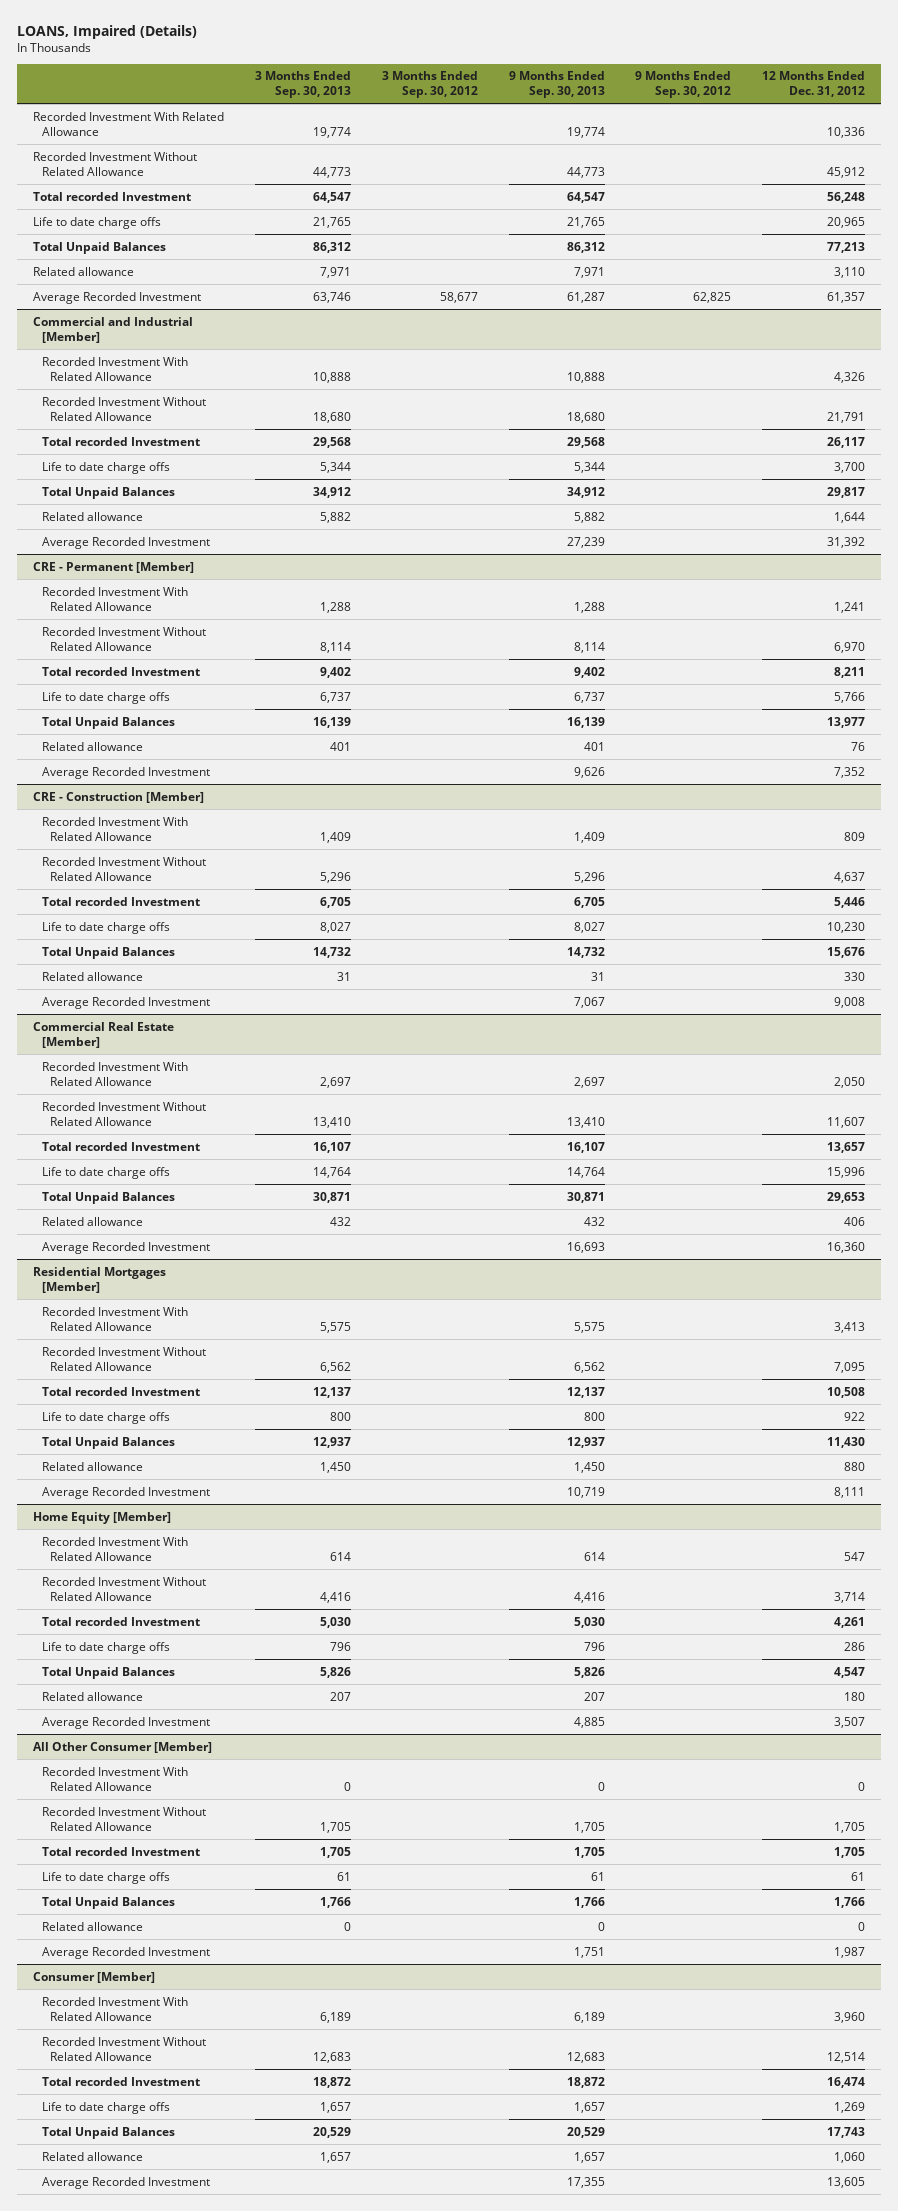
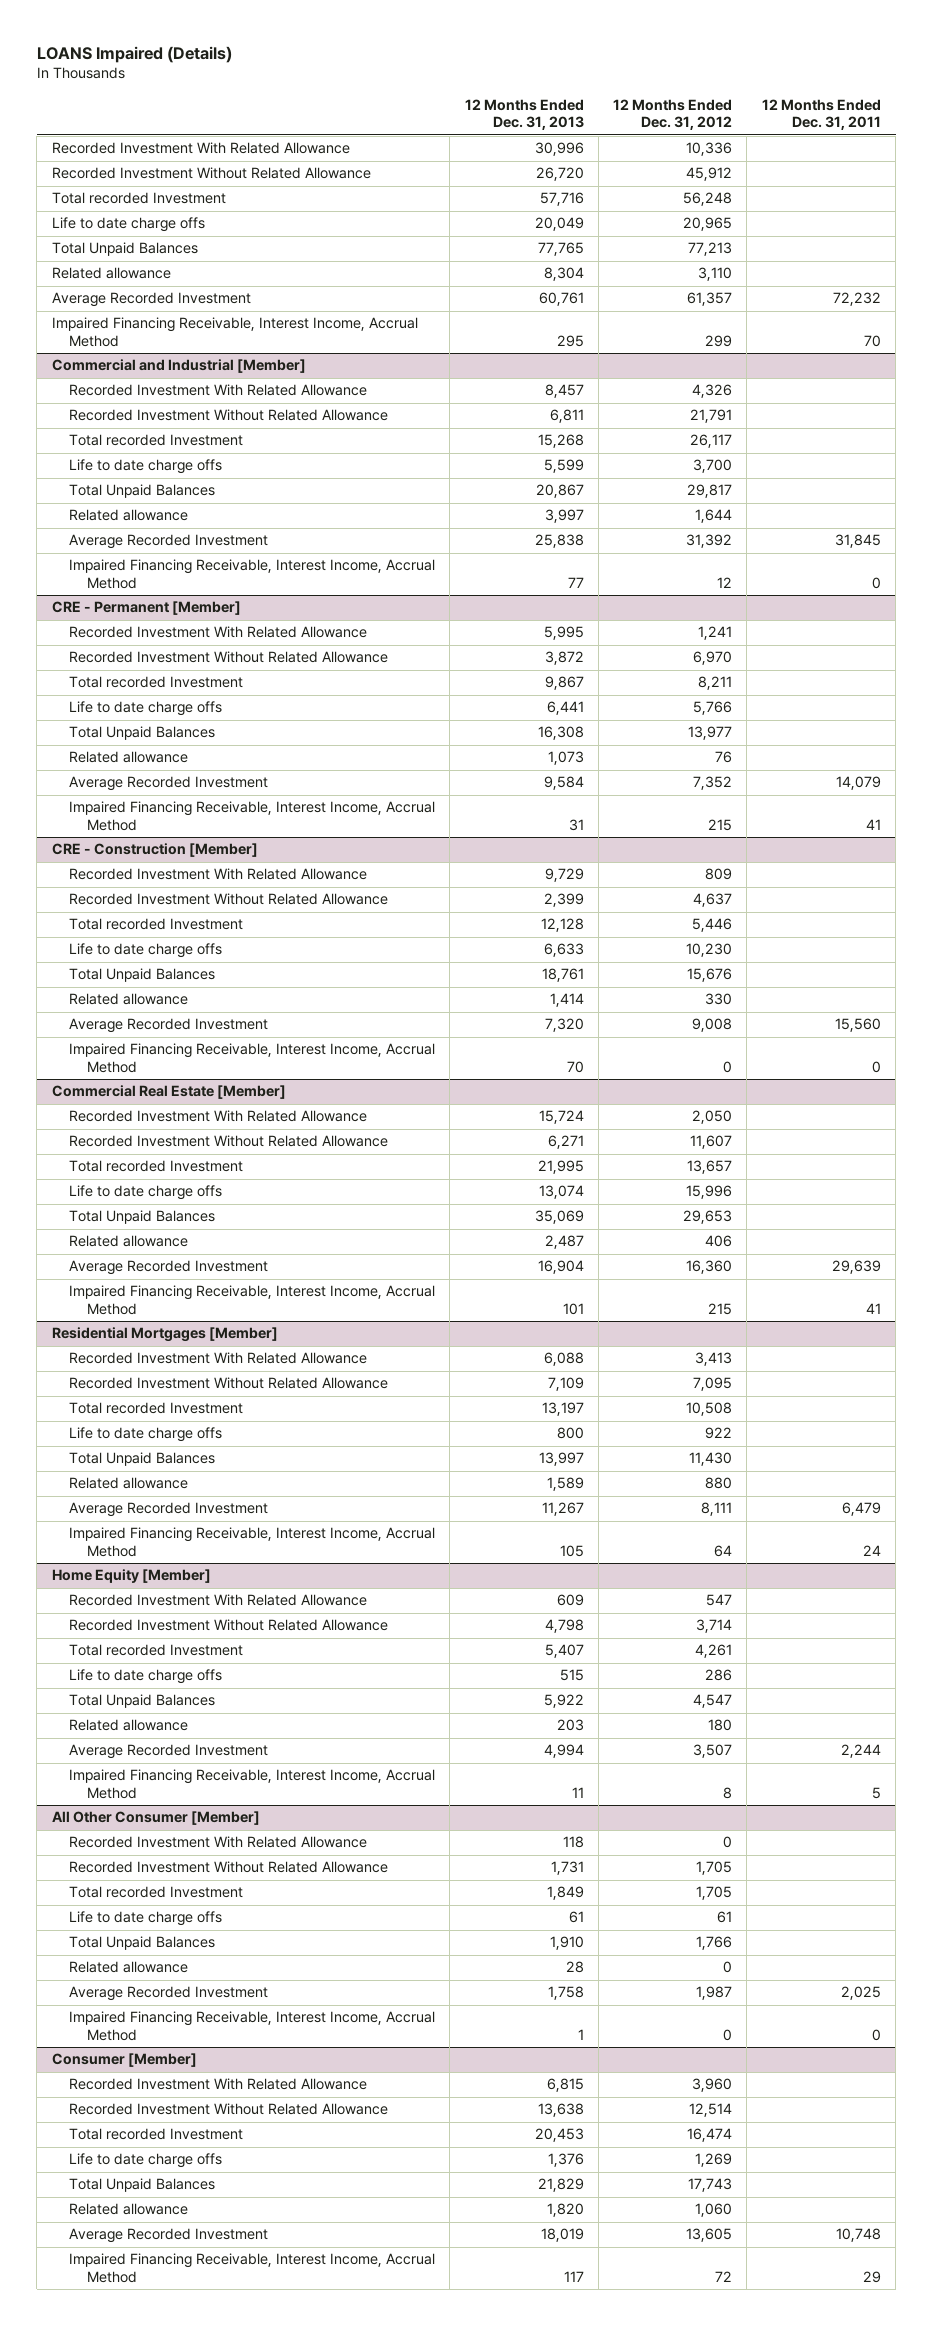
- LOANS, Impaired (Details)
+ LOANS Impaired (Details)
- | 3 Months Ended Sep. 30, 2013 | 3 Months Ended Sep. 30, 2012 | 9 Months Ended Sep. 30, 2013 | 9 Months Ended Sep. 30, 2012 | 12 Months Ended Dec. 31, 2012
+ | 12 Months Ended Dec. 31, 2013 | 12 Months Ended Dec. 31, 2012 | 12 Months Ended Dec. 31, 2011
+ Impaired Financing Receivable, Interest Income, Accrual Method | 295 | 299 | 70
@ Commercial and Industrial [Member]
+ Impaired Financing Receivable, Interest Income, Accrual Method | 77 | 12 | 0
@ CRE - Permanent [Member]
+ Impaired Financing Receivable, Interest Income, Accrual Method | 31 | 215 | 41
@ CRE - Construction [Member]
+ Impaired Financing Receivable, Interest Income, Accrual Method | 70 | 0 | 0
@ Commercial Real Estate [Member]
+ Impaired Financing Receivable, Interest Income, Accrual Method | 101 | 215 | 41
@ Residential Mortgages [Member]
+ Impaired Financing Receivable, Interest Income, Accrual Method | 105 | 64 | 24
@ Home Equity [Member]
+ Impaired Financing Receivable, Interest Income, Accrual Method | 11 | 8 | 5
@ All Other Consumer [Member]
+ Impaired Financing Receivable, Interest Income, Accrual Method | 1 | 0 | 0
@ Consumer [Member]
+ Impaired Financing Receivable, Interest Income, Accrual Method | 117 | 72 | 29

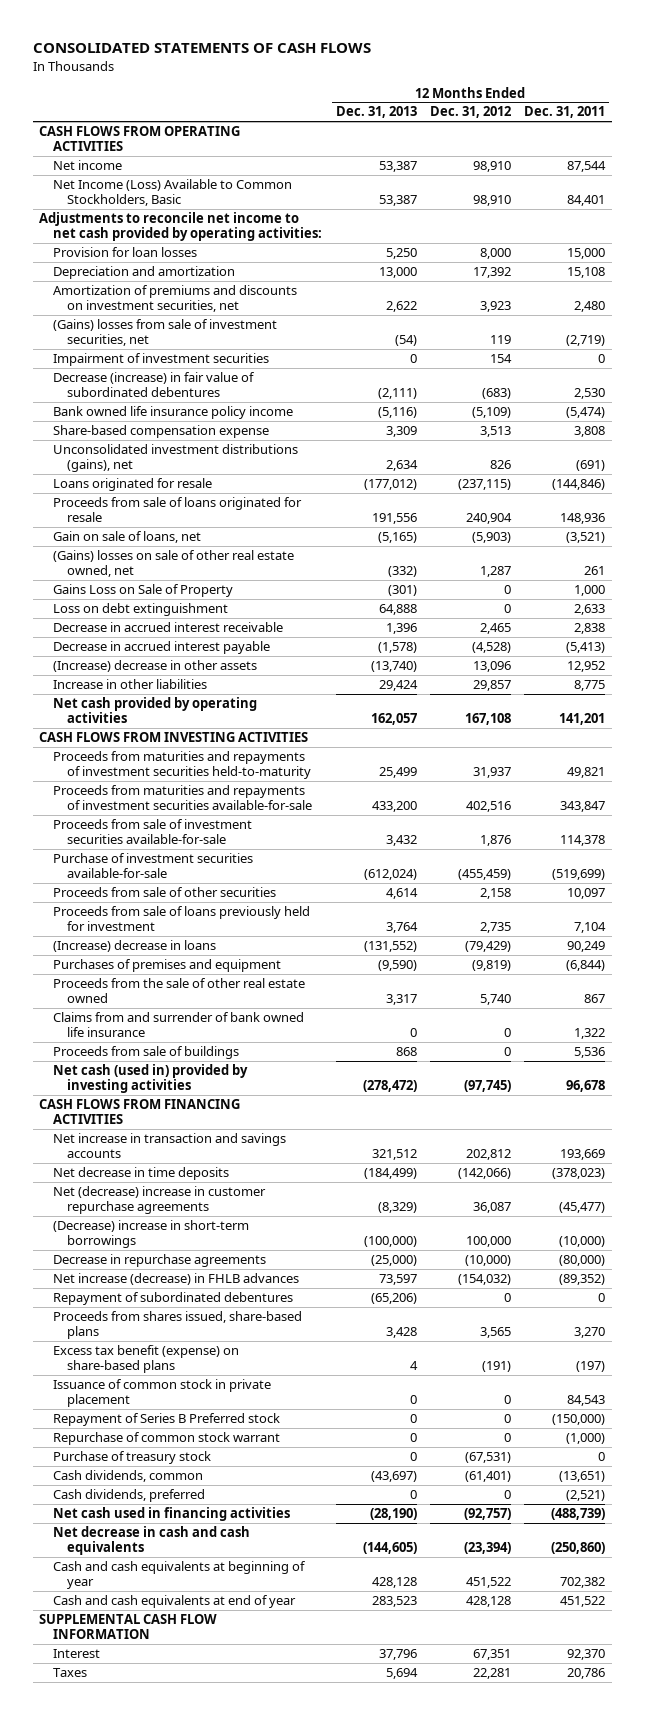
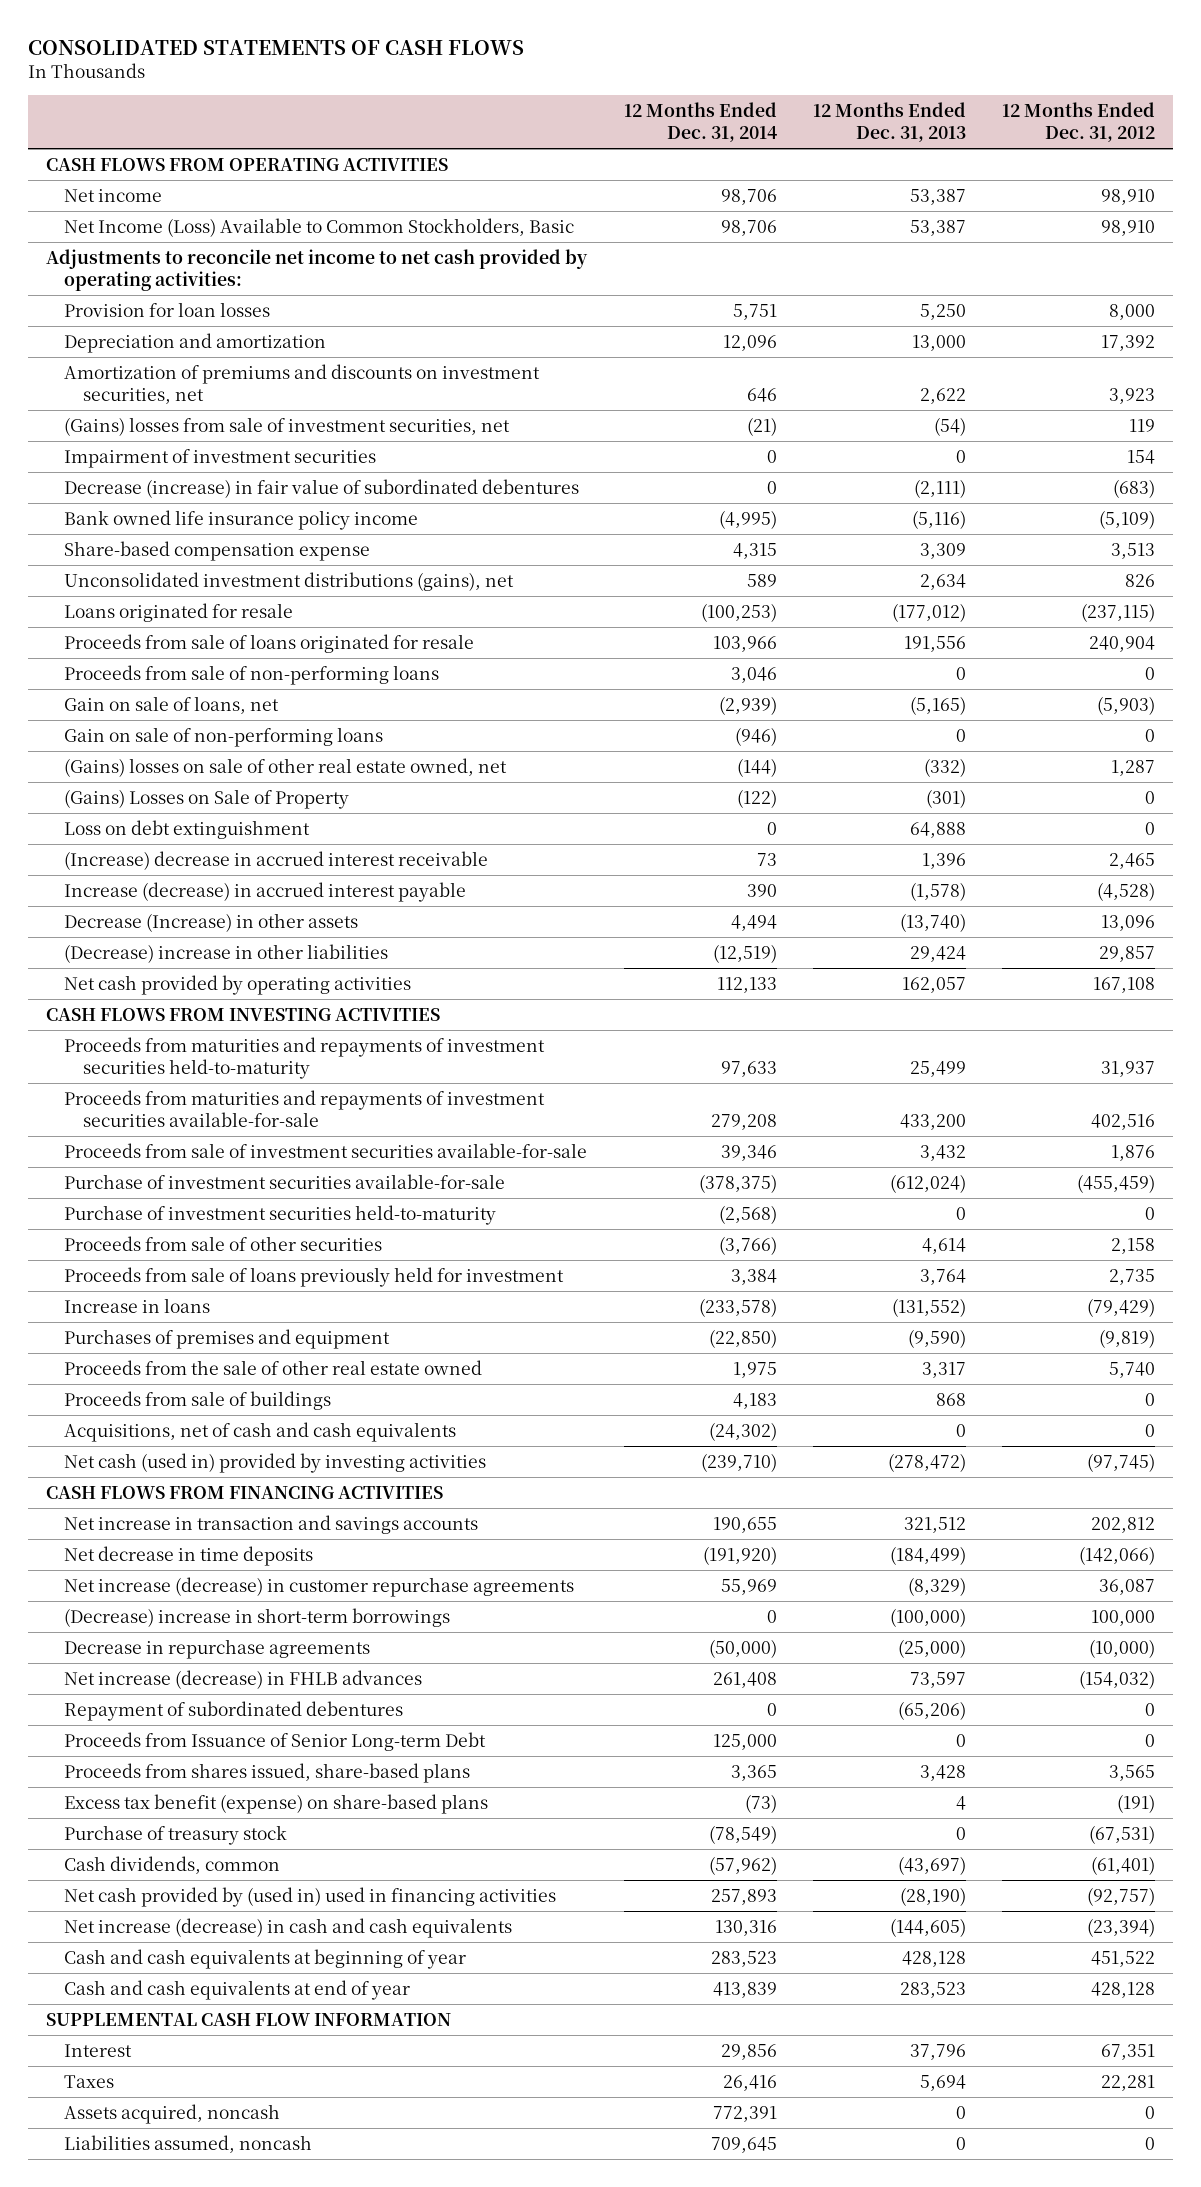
- | 12 Months Ended Dec. 31, 2013 | 12 Months Ended Dec. 31, 2012 | 12 Months Ended Dec. 31, 2011
+ | 12 Months Ended Dec. 31, 2014 | 12 Months Ended Dec. 31, 2013 | 12 Months Ended Dec. 31, 2012
+ Proceeds from sale of non-performing loans | 3,046 | 0 | 0
+ Gain on sale of non-performing loans | (946) | 0 | 0
- Gains Loss on Sale of Property | (301) | 0 | 1,000
+ (Gains) Losses on Sale of Property | (122) | (301) | 0
- Decrease in accrued interest receivable | 1,396 | 2,465 | 2,838
- Decrease in accrued interest payable | (1,578) | (4,528) | (5,413)
- (Increase) decrease in other assets | (13,740) | 13,096 | 12,952
- Increase in other liabilities | 29,424 | 29,857 | 8,775
+ (Increase) decrease in accrued interest receivable | 73 | 1,396 | 2,465
+ Increase (decrease) in accrued interest payable | 390 | (1,578) | (4,528)
+ Decrease (Increase) in other assets | 4,494 | (13,740) | 13,096
+ (Decrease) increase in other liabilities | (12,519) | 29,424 | 29,857
+ Purchase of investment securities held-to-maturity | (2,568) | 0 | 0
- (Increase) decrease in loans | (131,552) | (79,429) | 90,249
+ Increase in loans | (233,578) | (131,552) | (79,429)
- Claims from and surrender of bank owned life insurance | 0 | 0 | 1,322
+ Acquisitions, net of cash and cash equivalents | (24,302) | 0 | 0
- Net (decrease) increase in customer repurchase agreements | (8,329) | 36,087 | (45,477)
+ Net increase (decrease) in customer repurchase agreements | 55,969 | (8,329) | 36,087
+ Proceeds from Issuance of Senior Long-term Debt | 125,000 | 0 | 0
- Issuance of common stock in private placement | 0 | 0 | 84,543
- Repayment of Series B Preferred stock | 0 | 0 | (150,000)
- Repurchase of common stock warrant | 0 | 0 | (1,000)
- Cash dividends, preferred | 0 | 0 | (2,521)
- Net cash used in financing activities | (28,190) | (92,757) | (488,739)
- Net decrease in cash and cash equivalents | (144,605) | (23,394) | (250,860)
+ Net cash provided by (used in) used in financing activities | 257,893 | (28,190) | (92,757)
+ Net increase (decrease) in cash and cash equivalents | 130,316 | (144,605) | (23,394)
+ Assets acquired, noncash | 772,391 | 0 | 0
+ Liabilities assumed, noncash | 709,645 | 0 | 0

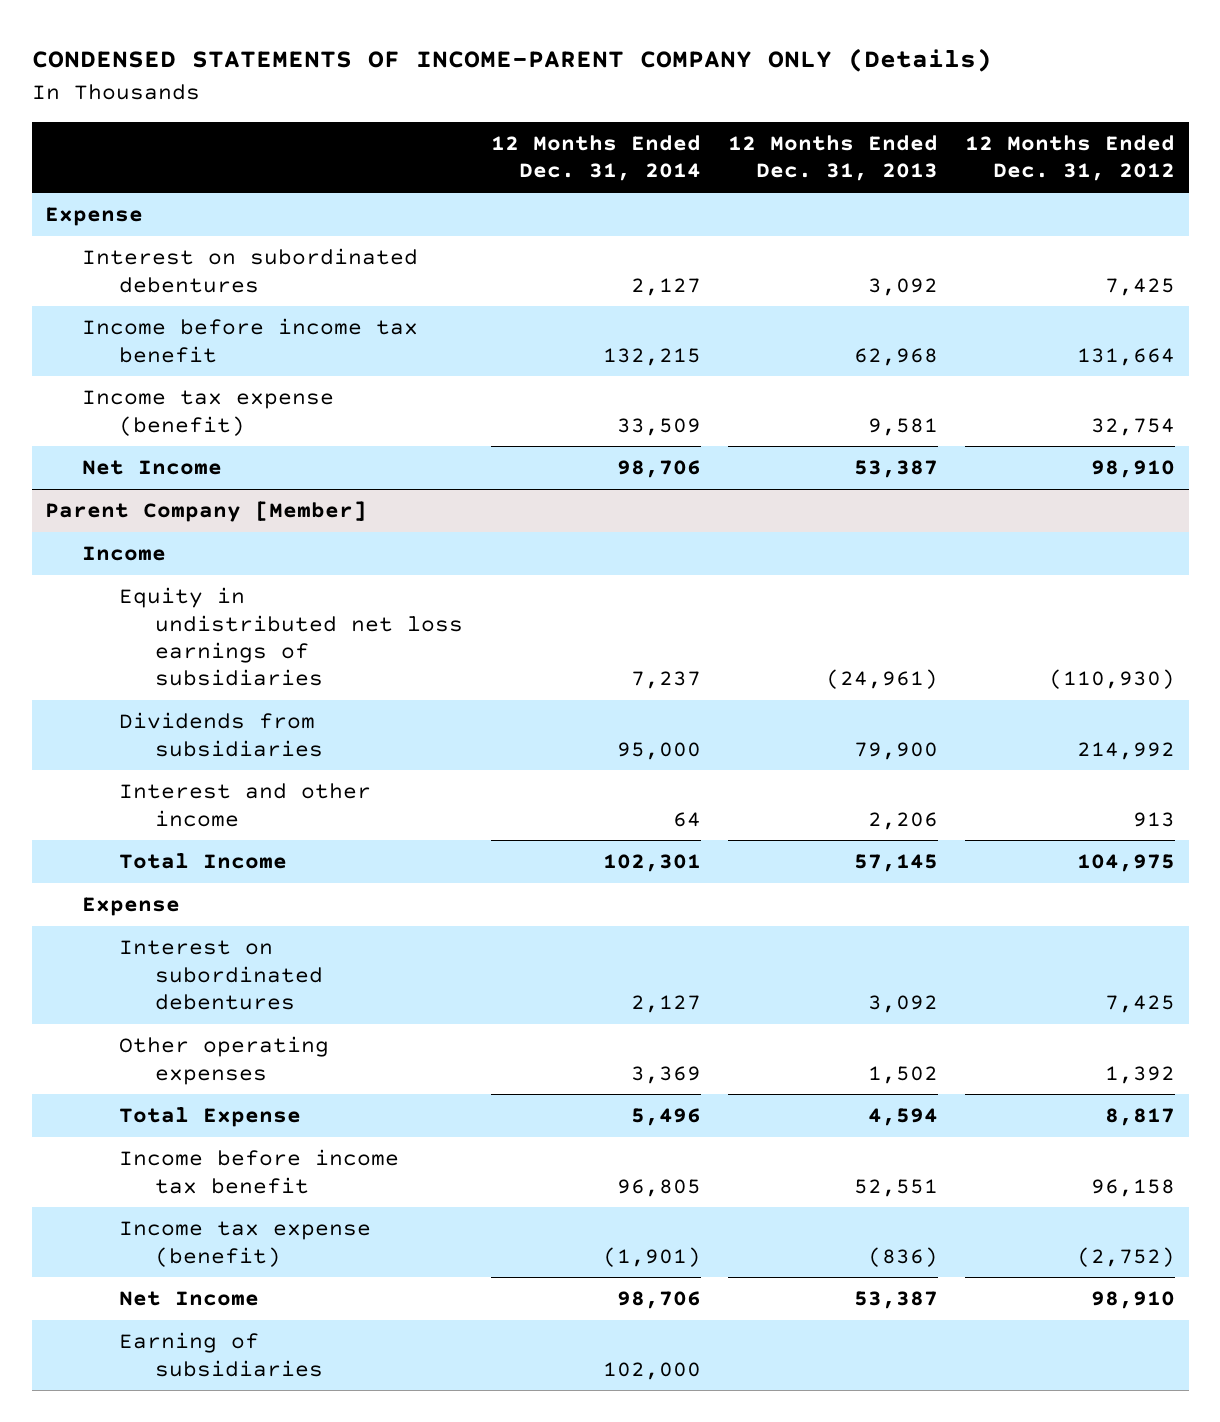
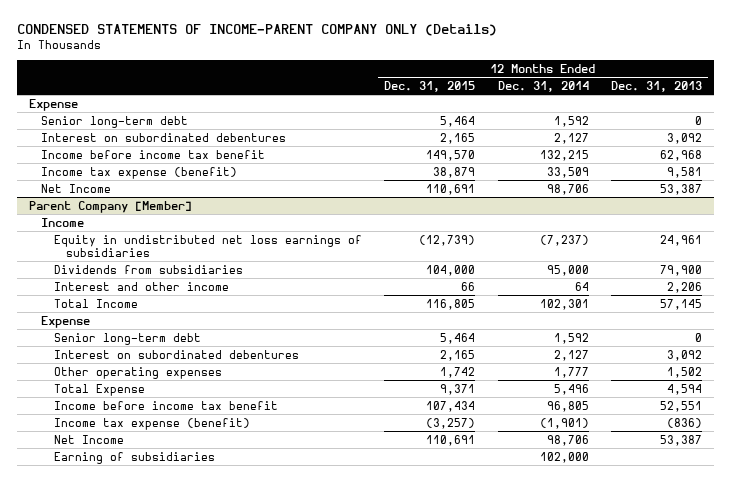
- | 12 Months Ended Dec. 31, 2014 | 12 Months Ended Dec. 31, 2013 | 12 Months Ended Dec. 31, 2012
+ | 12 Months Ended Dec. 31, 2015 | 12 Months Ended Dec. 31, 2014 | 12 Months Ended Dec. 31, 2013
+ Senior long-term debt | 5,464 | 1,592 | 0
@ Parent Company [Member]
- Equity in undistributed net loss earnings of subsidiaries | 7,237 | (24,961) | (110,930)
+ Equity in undistributed net loss earnings of subsidiaries | (12,739) | (7,237) | 24,961
+ Senior long-term debt | 5,464 | 1,592 | 0
- Other operating expenses | 3,369 | 1,502 | 1,392
+ Other operating expenses | 1,742 | 1,777 | 1,502

